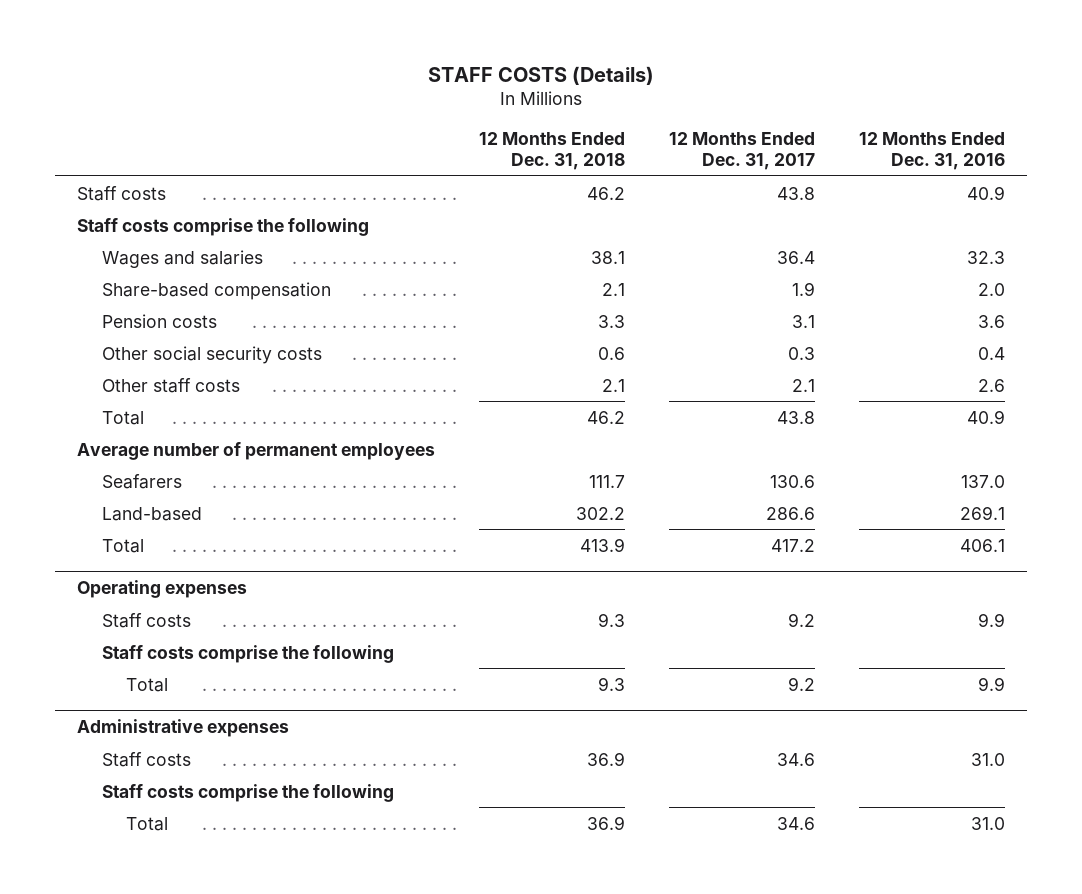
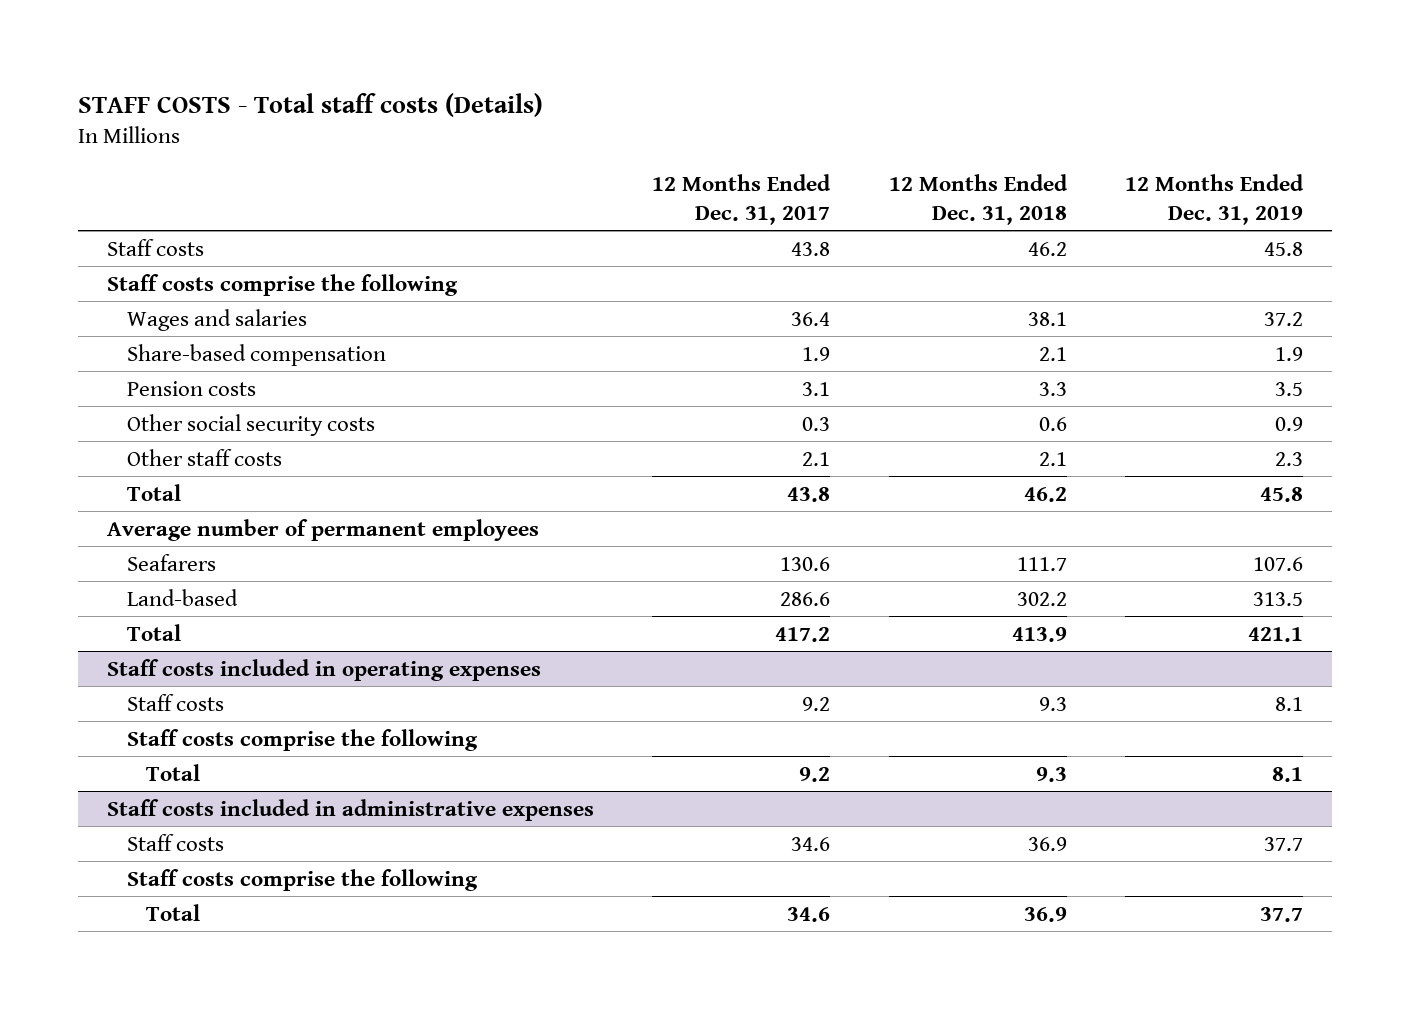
- STAFF COSTS (Details)
+ STAFF COSTS - Total staff costs (Details)
- | 12 Months Ended Dec. 31, 2018 | 12 Months Ended Dec. 31, 2017 | 12 Months Ended Dec. 31, 2016
+ | 12 Months Ended Dec. 31, 2017 | 12 Months Ended Dec. 31, 2018 | 12 Months Ended Dec. 31, 2019
- Operating expenses
+ Staff costs included in operating expenses
- Administrative expenses
+ Staff costs included in administrative expenses

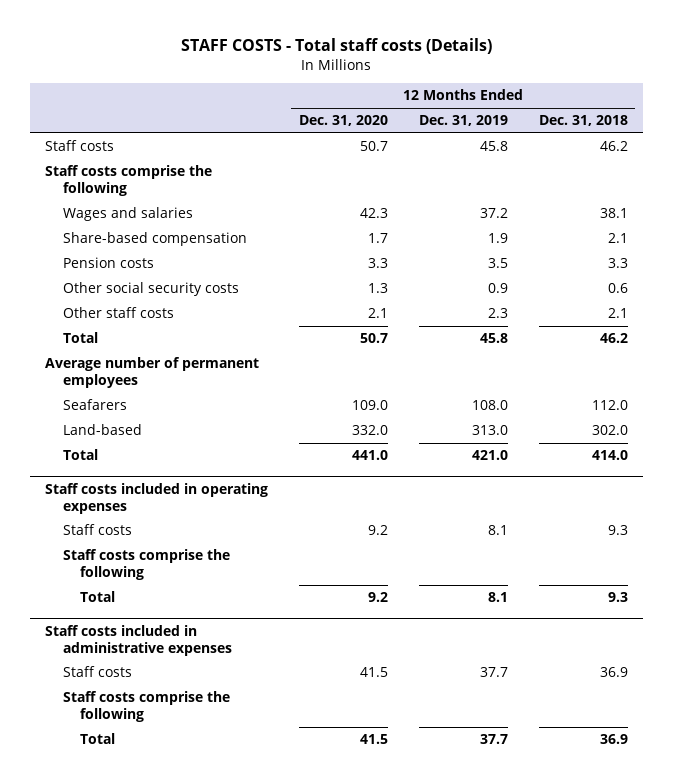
- | 12 Months Ended Dec. 31, 2017 | 12 Months Ended Dec. 31, 2018 | 12 Months Ended Dec. 31, 2019
+ | 12 Months Ended Dec. 31, 2020 | 12 Months Ended Dec. 31, 2019 | 12 Months Ended Dec. 31, 2018
- Seafarers | 130.6 | 111.7 | 107.6
- Land-based | 286.6 | 302.2 | 313.5
- Total | 417.2 | 413.9 | 421.1
+ Seafarers | 109.0 | 108.0 | 112.0
+ Land-based | 332.0 | 313.0 | 302.0
+ Total | 441.0 | 421.0 | 414.0

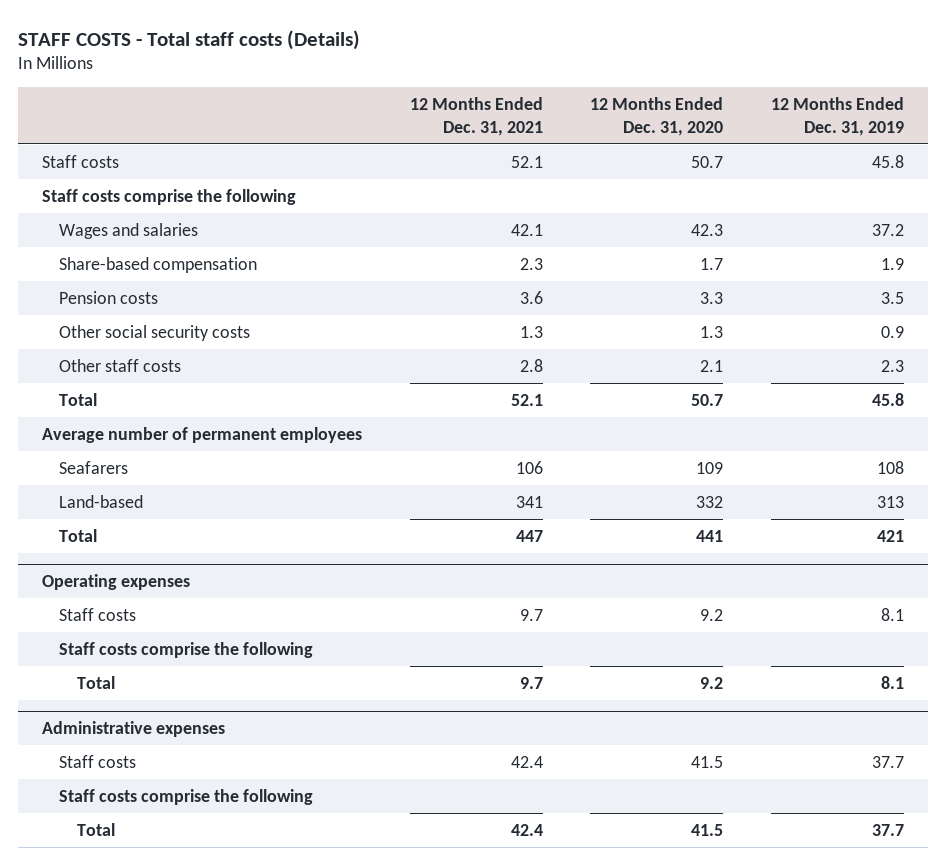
- | 12 Months Ended Dec. 31, 2020 | 12 Months Ended Dec. 31, 2019 | 12 Months Ended Dec. 31, 2018
+ | 12 Months Ended Dec. 31, 2021 | 12 Months Ended Dec. 31, 2020 | 12 Months Ended Dec. 31, 2019
- Seafarers | 109.0 | 108.0 | 112.0
- Land-based | 332.0 | 313.0 | 302.0
- Total | 441.0 | 421.0 | 414.0
- Staff costs included in operating expenses
+ Seafarers | 106 | 109 | 108
+ Land-based | 341 | 332 | 313
+ Total | 447 | 441 | 421
+ Operating expenses
- Staff costs included in administrative expenses
+ Administrative expenses

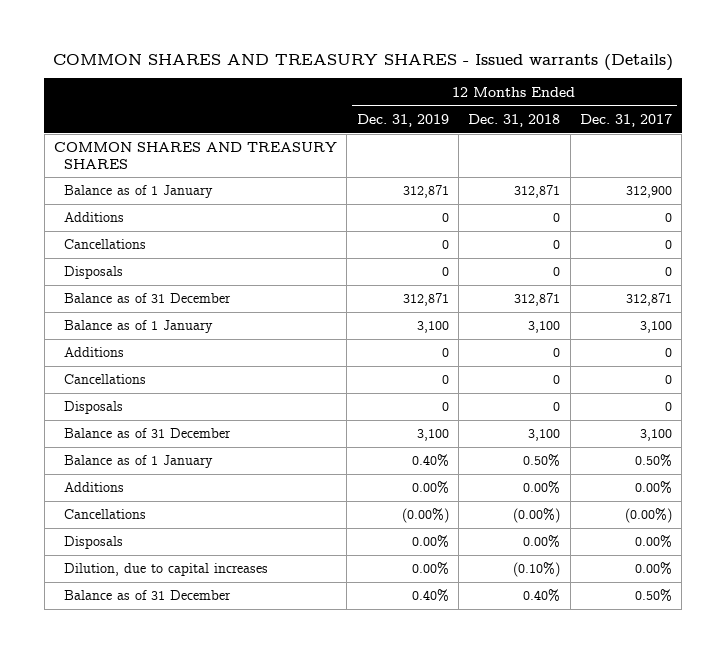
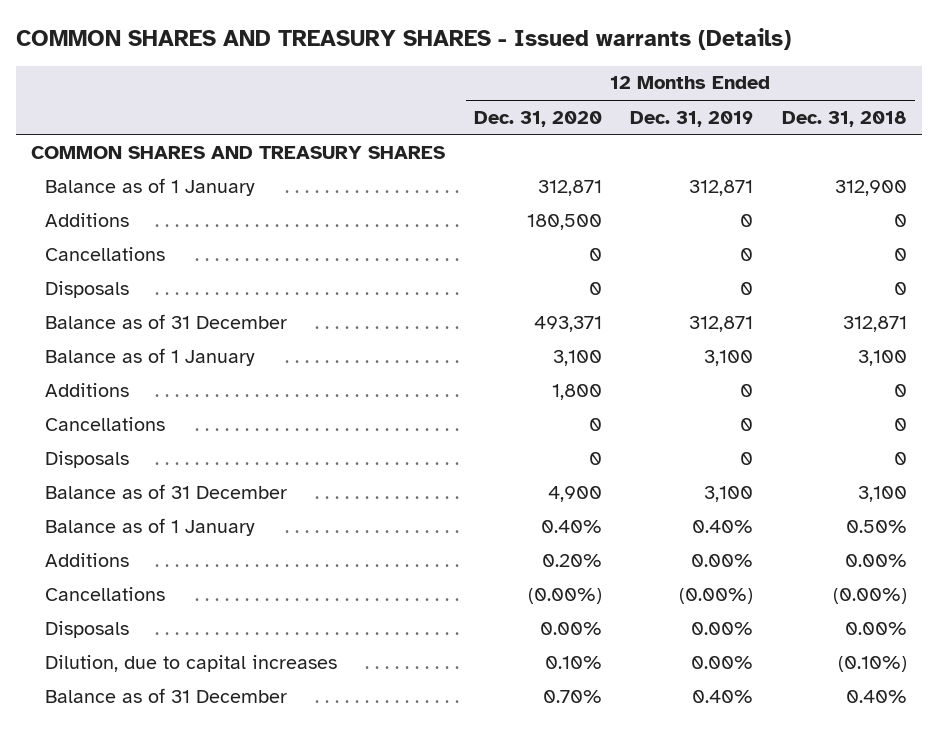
- | 12 Months Ended Dec. 31, 2019 | 12 Months Ended Dec. 31, 2018 | 12 Months Ended Dec. 31, 2017
+ | 12 Months Ended Dec. 31, 2020 | 12 Months Ended Dec. 31, 2019 | 12 Months Ended Dec. 31, 2018
- Balance as of 1 January | 312,871 | 312,871 | 312,900
+ Balance as of 1 January | 312,871 | 312,871 | 312,900

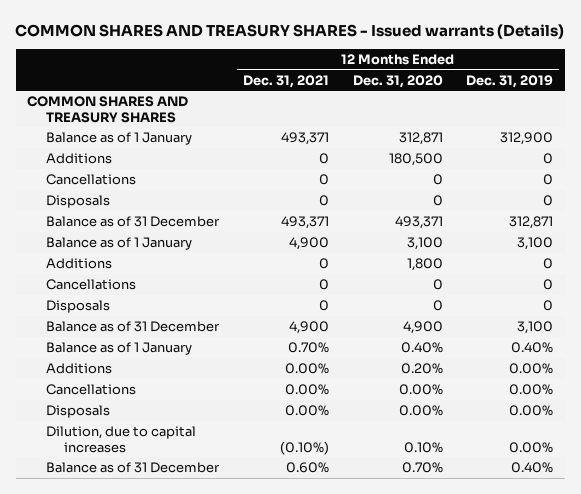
- | 12 Months Ended Dec. 31, 2020 | 12 Months Ended Dec. 31, 2019 | 12 Months Ended Dec. 31, 2018
+ | 12 Months Ended Dec. 31, 2021 | 12 Months Ended Dec. 31, 2020 | 12 Months Ended Dec. 31, 2019
- Balance as of 1 January | 312,871 | 312,871 | 312,900
+ Balance as of 1 January | 493,371 | 312,871 | 312,900
- Cancellations | (0.00%) | (0.00%) | (0.00%)
+ Cancellations | 0.00% | 0.00% | 0.00%

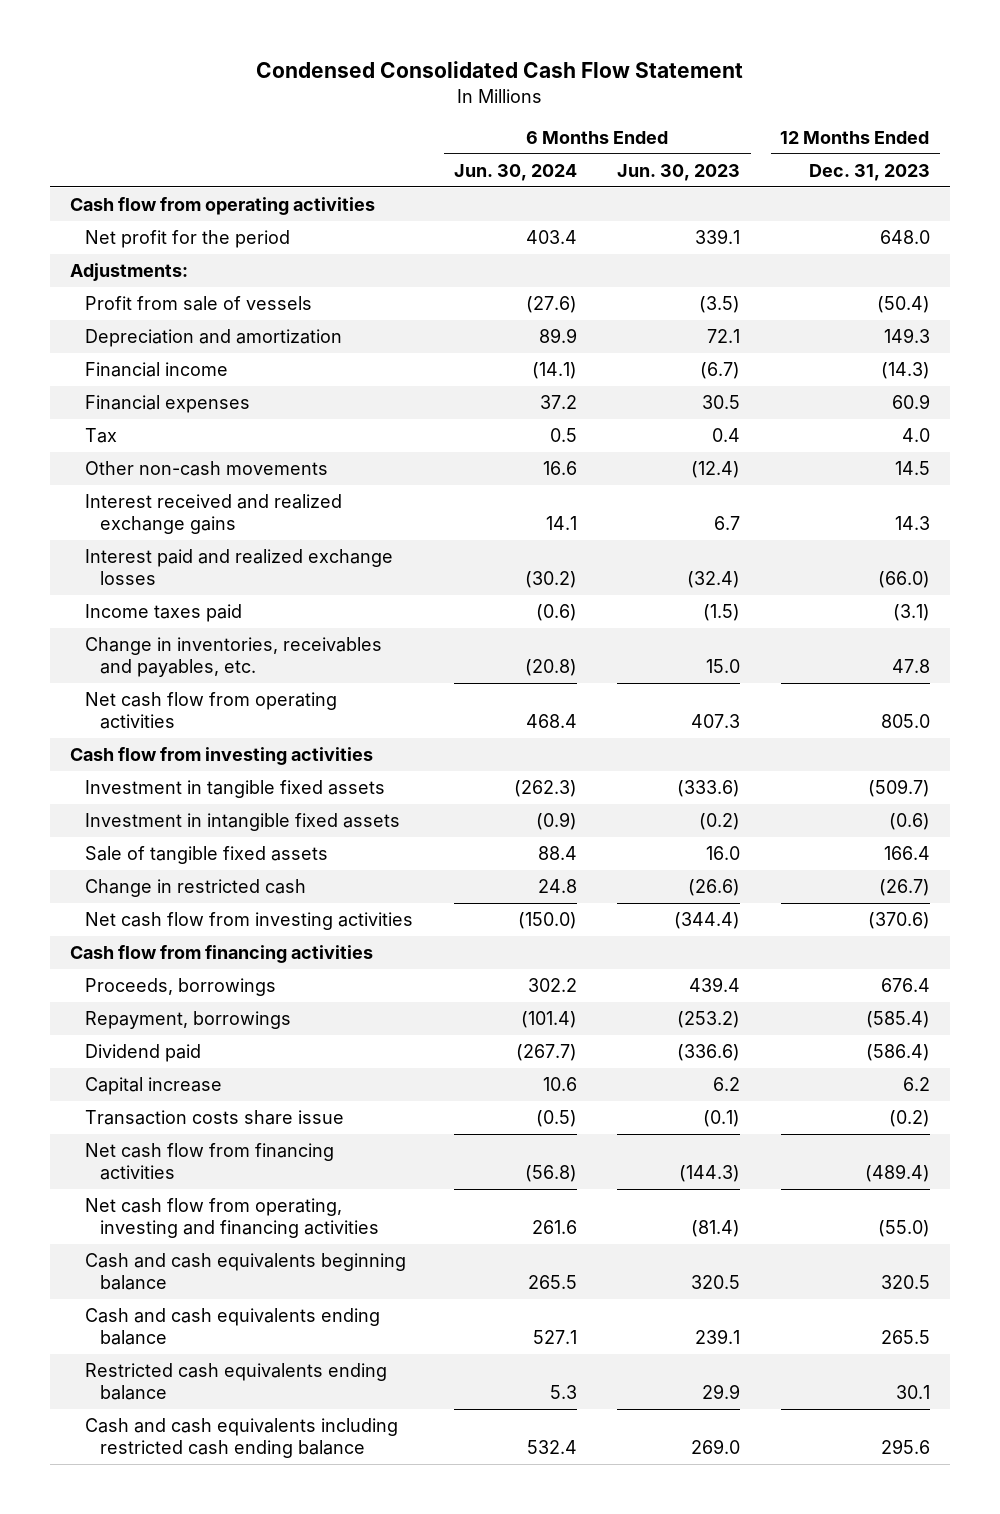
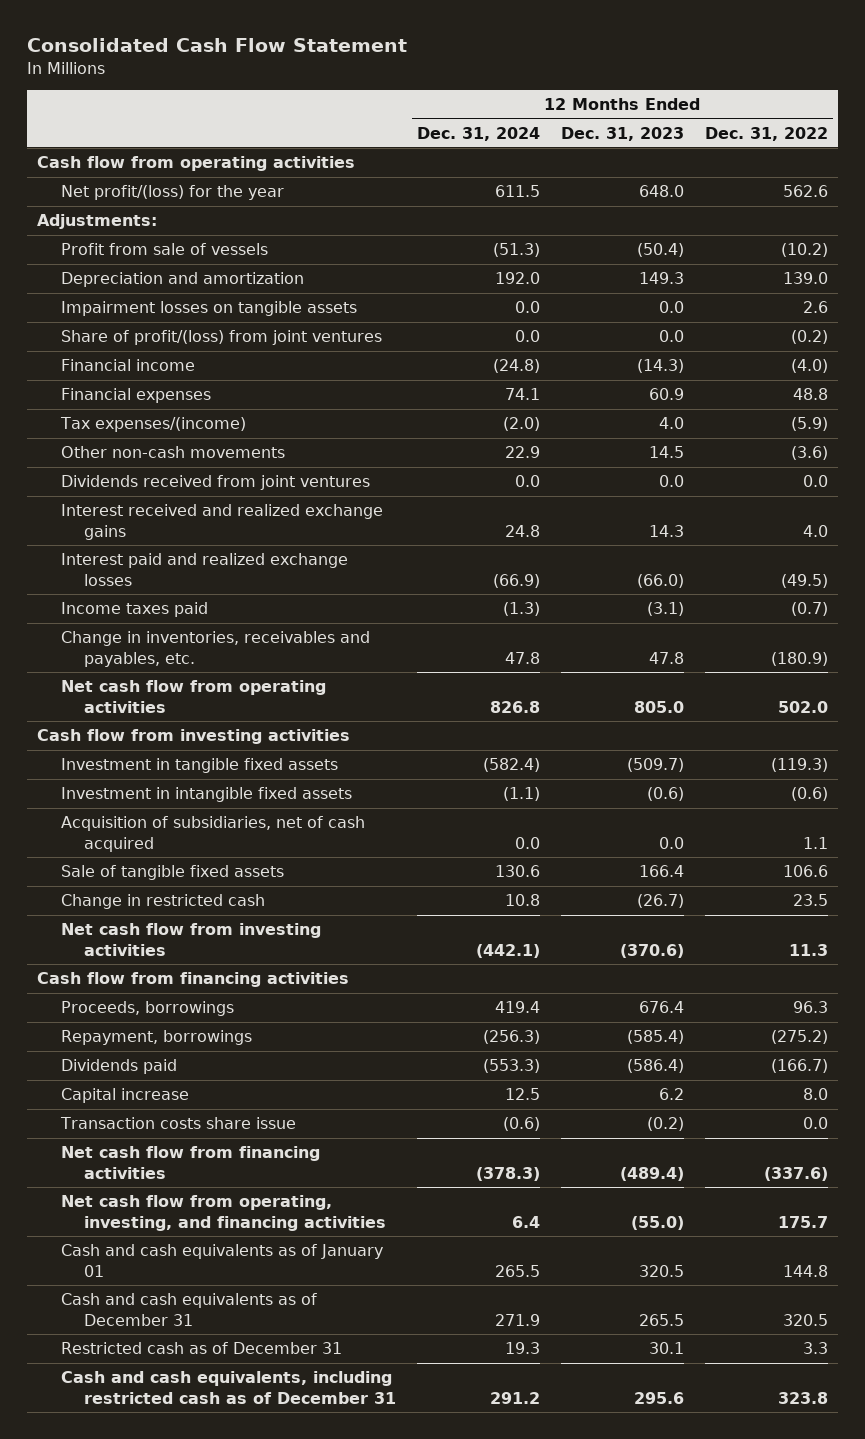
- Condensed Consolidated Cash Flow Statement
+ Consolidated Cash Flow Statement
- | 6 Months Ended Jun. 30, 2024 | 6 Months Ended Jun. 30, 2023 | 12 Months Ended Dec. 31, 2023
+ | 12 Months Ended Dec. 31, 2024 | 12 Months Ended Dec. 31, 2023 | 12 Months Ended Dec. 31, 2022
- Net profit for the period | 403.4 | 339.1 | 648.0
+ Net profit/(loss) for the year | 611.5 | 648.0 | 562.6
+ Impairment losses on tangible assets | 0.0 | 0.0 | 2.6
+ Share of profit/(loss) from joint ventures | 0.0 | 0.0 | (0.2)
- Tax | 0.5 | 0.4 | 4.0
+ Tax expenses/(income) | (2.0) | 4.0 | (5.9)
+ Dividends received from joint ventures | 0.0 | 0.0 | 0.0
+ Acquisition of subsidiaries, net of cash acquired | 0.0 | 0.0 | 1.1
- Dividend paid | (267.7) | (336.6) | (586.4)
+ Dividends paid | (553.3) | (586.4) | (166.7)
- Net cash flow from operating, investing and financing activities | 261.6 | (81.4) | (55.0)
- Cash and cash equivalents beginning balance | 265.5 | 320.5 | 320.5
- Cash and cash equivalents ending balance | 527.1 | 239.1 | 265.5
- Restricted cash equivalents ending balance | 5.3 | 29.9 | 30.1
- Cash and cash equivalents including restricted cash ending balance | 532.4 | 269.0 | 295.6
+ Net cash flow from operating, investing, and financing activities | 6.4 | (55.0) | 175.7
+ Cash and cash equivalents as of January 01 | 265.5 | 320.5 | 144.8
+ Cash and cash equivalents as of December 31 | 271.9 | 265.5 | 320.5
+ Restricted cash as of December 31 | 19.3 | 30.1 | 3.3
+ Cash and cash equivalents, including restricted cash as of December 31 | 291.2 | 295.6 | 323.8

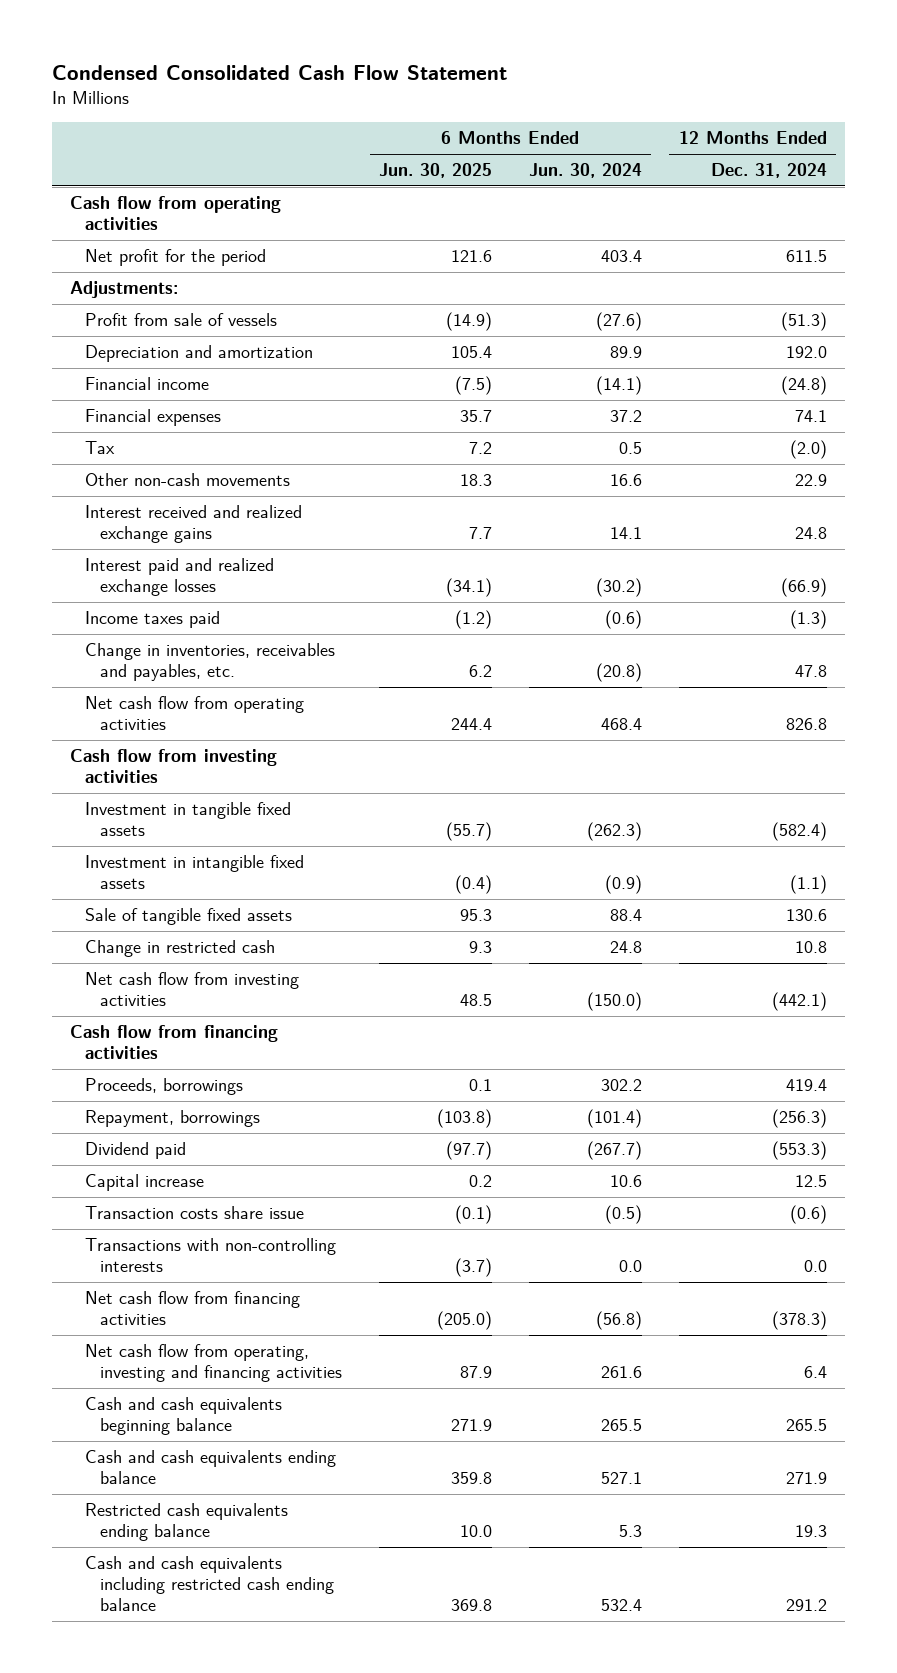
- Consolidated Cash Flow Statement
+ Condensed Consolidated Cash Flow Statement
- | 12 Months Ended Dec. 31, 2024 | 12 Months Ended Dec. 31, 2023 | 12 Months Ended Dec. 31, 2022
+ | 6 Months Ended Jun. 30, 2025 | 6 Months Ended Jun. 30, 2024 | 12 Months Ended Dec. 31, 2024
- Net profit/(loss) for the year | 611.5 | 648.0 | 562.6
+ Net profit for the period | 121.6 | 403.4 | 611.5
- Impairment losses on tangible assets | 0.0 | 0.0 | 2.6
- Share of profit/(loss) from joint ventures | 0.0 | 0.0 | (0.2)
- Tax expenses/(income) | (2.0) | 4.0 | (5.9)
+ Tax | 7.2 | 0.5 | (2.0)
- Dividends received from joint ventures | 0.0 | 0.0 | 0.0
- Acquisition of subsidiaries, net of cash acquired | 0.0 | 0.0 | 1.1
- Dividends paid | (553.3) | (586.4) | (166.7)
+ Dividend paid | (97.7) | (267.7) | (553.3)
+ Transactions with non-controlling interests | (3.7) | 0.0 | 0.0
- Net cash flow from operating, investing, and financing activities | 6.4 | (55.0) | 175.7
- Cash and cash equivalents as of January 01 | 265.5 | 320.5 | 144.8
- Cash and cash equivalents as of December 31 | 271.9 | 265.5 | 320.5
- Restricted cash as of December 31 | 19.3 | 30.1 | 3.3
- Cash and cash equivalents, including restricted cash as of December 31 | 291.2 | 295.6 | 323.8
+ Net cash flow from operating, investing and financing activities | 87.9 | 261.6 | 6.4
+ Cash and cash equivalents beginning balance | 271.9 | 265.5 | 265.5
+ Cash and cash equivalents ending balance | 359.8 | 527.1 | 271.9
+ Restricted cash equivalents ending balance | 10.0 | 5.3 | 19.3
+ Cash and cash equivalents including restricted cash ending balance | 369.8 | 532.4 | 291.2

